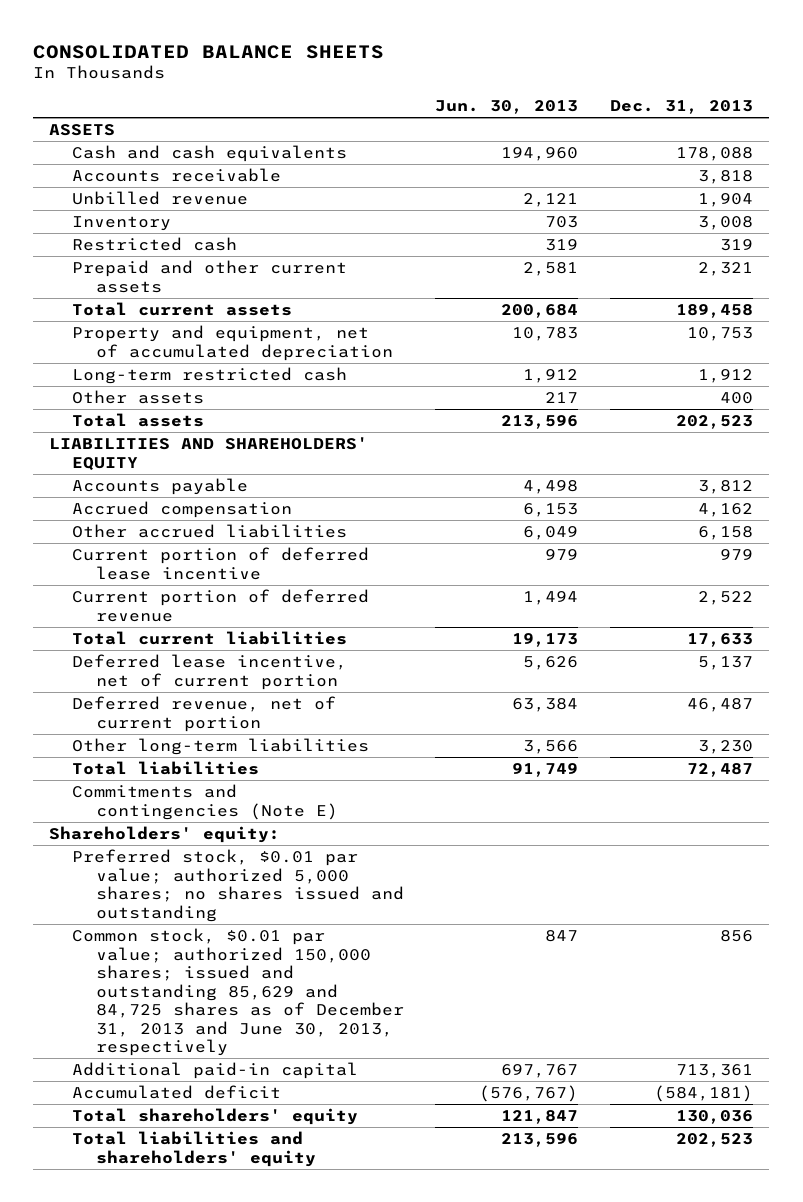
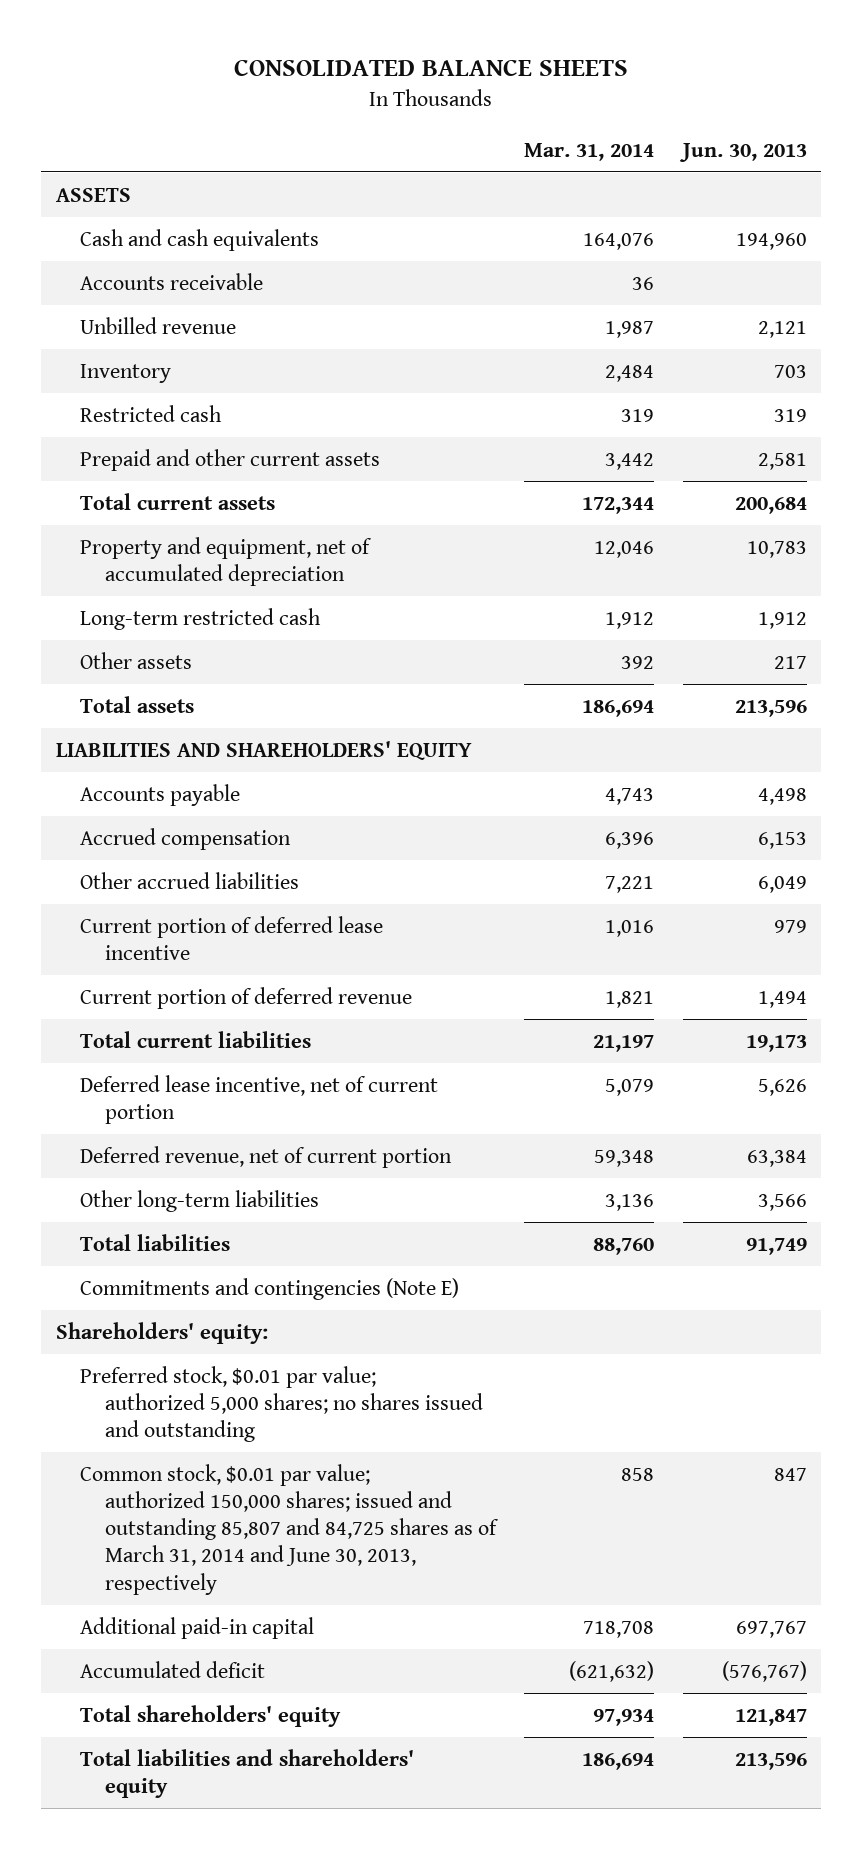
- | Jun. 30, 2013 | Dec. 31, 2013
+ | Mar. 31, 2014 | Jun. 30, 2013
- Common stock, $0.01 par value; authorized 150,000 shares; issued and outstanding 85,629 and 84,725 shares as of December 31, 2013 and June 30, 2013, respectively | 847 | 856
+ Common stock, $0.01 par value; authorized 150,000 shares; issued and outstanding 85,807 and 84,725 shares as of March 31, 2014 and June 30, 2013, respectively | 858 | 847

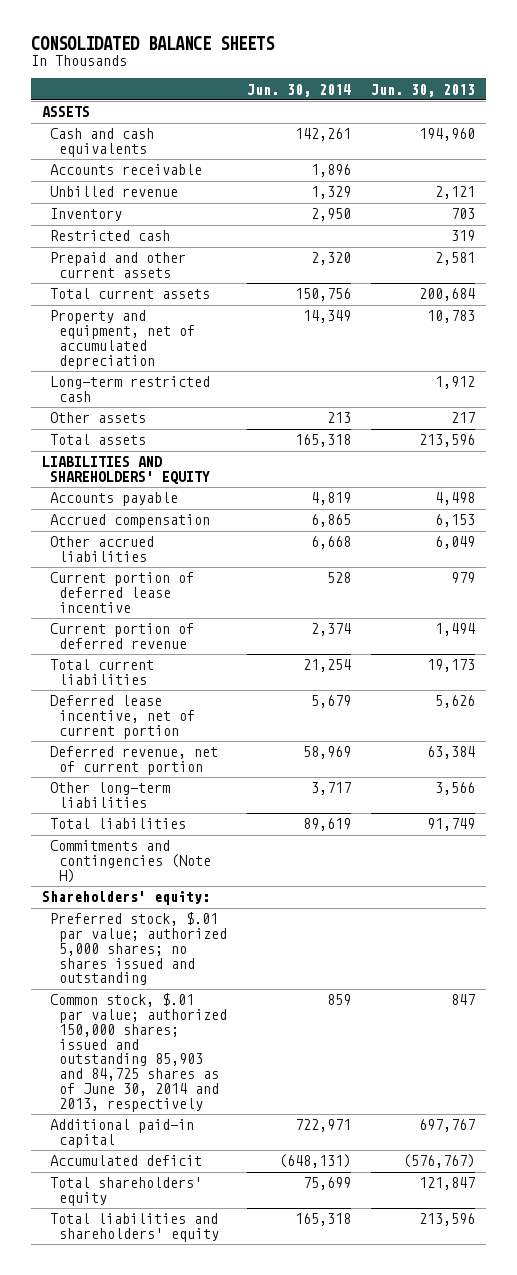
- | Mar. 31, 2014 | Jun. 30, 2013
+ | Jun. 30, 2014 | Jun. 30, 2013
- Commitments and contingencies (Note E)
+ Commitments and contingencies (Note H)
- Preferred stock, $0.01 par value; authorized 5,000 shares; no shares issued and outstanding
- Common stock, $0.01 par value; authorized 150,000 shares; issued and outstanding 85,807 and 84,725 shares as of March 31, 2014 and June 30, 2013, respectively | 858 | 847
+ Preferred stock, $.01 par value; authorized 5,000 shares; no shares issued and outstanding
+ Common stock, $.01 par value; authorized 150,000 shares; issued and outstanding 85,903 and 84,725 shares as of June 30, 2014 and 2013, respectively | 859 | 847

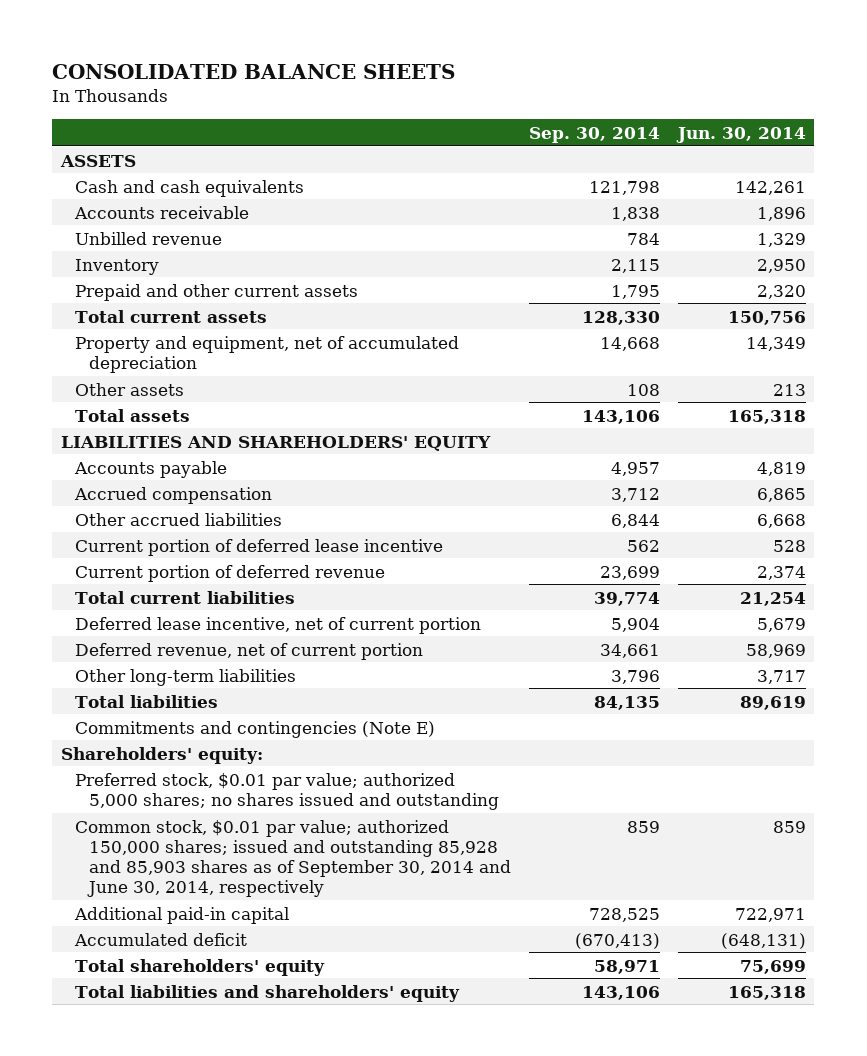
- | Jun. 30, 2014 | Jun. 30, 2013
+ | Sep. 30, 2014 | Jun. 30, 2014
- Restricted cash | | 319
- Long-term restricted cash | | 1,912
- Commitments and contingencies (Note H)
+ Commitments and contingencies (Note E)
- Preferred stock, $.01 par value; authorized 5,000 shares; no shares issued and outstanding
- Common stock, $.01 par value; authorized 150,000 shares; issued and outstanding 85,903 and 84,725 shares as of June 30, 2014 and 2013, respectively | 859 | 847
+ Preferred stock, $0.01 par value; authorized 5,000 shares; no shares issued and outstanding
+ Common stock, $0.01 par value; authorized 150,000 shares; issued and outstanding 85,928 and 85,903 shares as of September 30, 2014 and June 30, 2014, respectively | 859 | 859

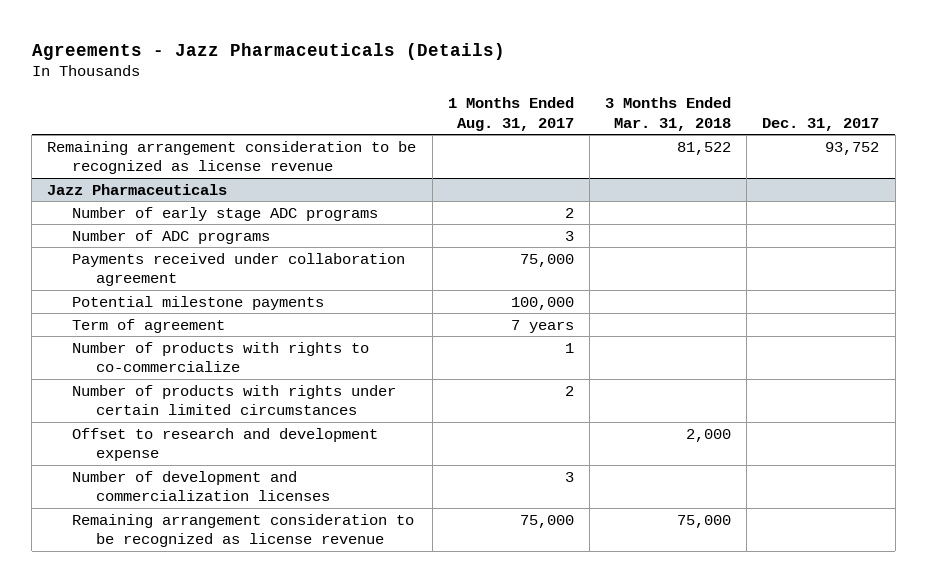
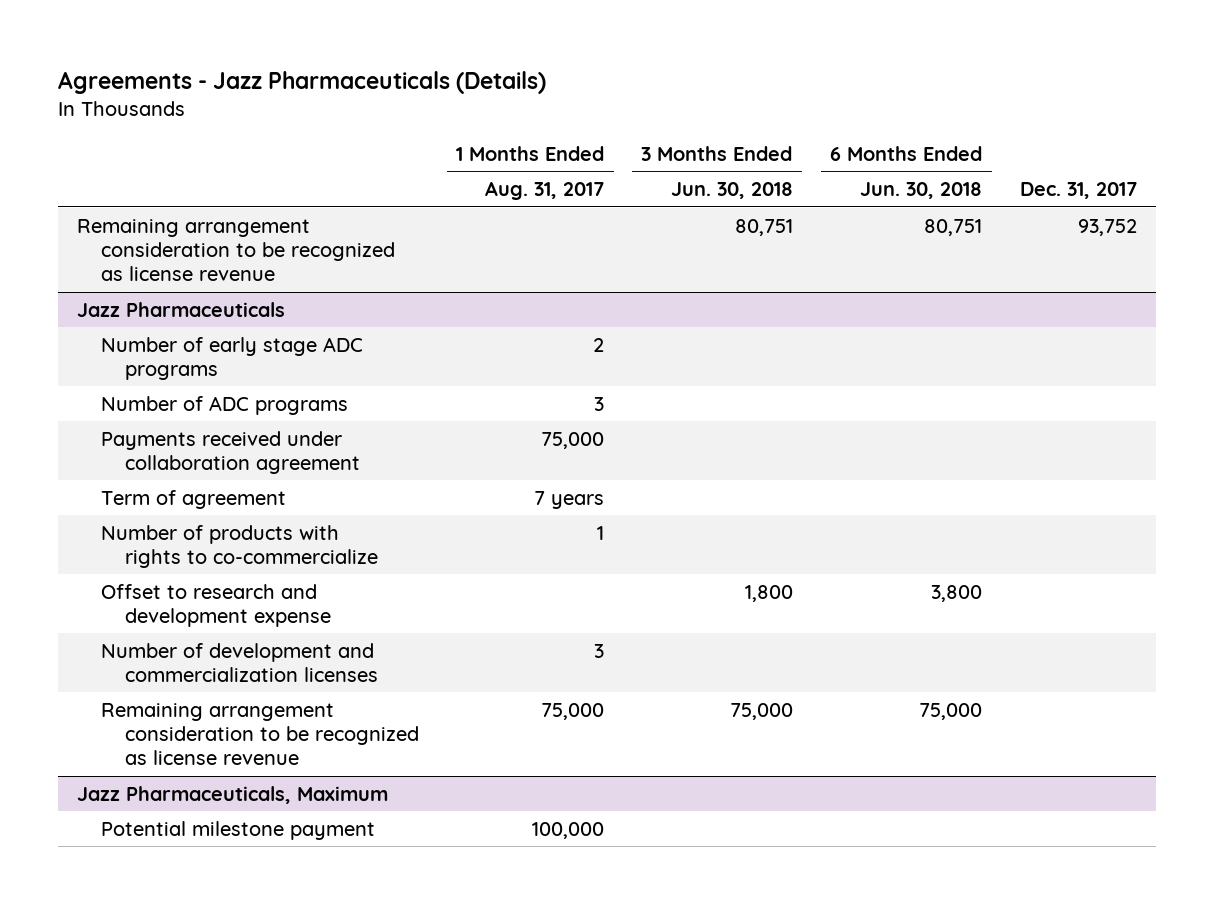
- | 1 Months Ended Aug. 31, 2017 | 3 Months Ended Mar. 31, 2018 | Dec. 31, 2017
+ | 1 Months Ended Aug. 31, 2017 | 3 Months Ended Jun. 30, 2018 | 6 Months Ended Jun. 30, 2018 | Dec. 31, 2017
@ Jazz Pharmaceuticals
- Potential milestone payments | 100,000 | |
- Number of products with rights under certain limited circumstances | 2 | |
+ Jazz Pharmaceuticals, Maximum
+ Potential milestone payment | 100,000 | | |

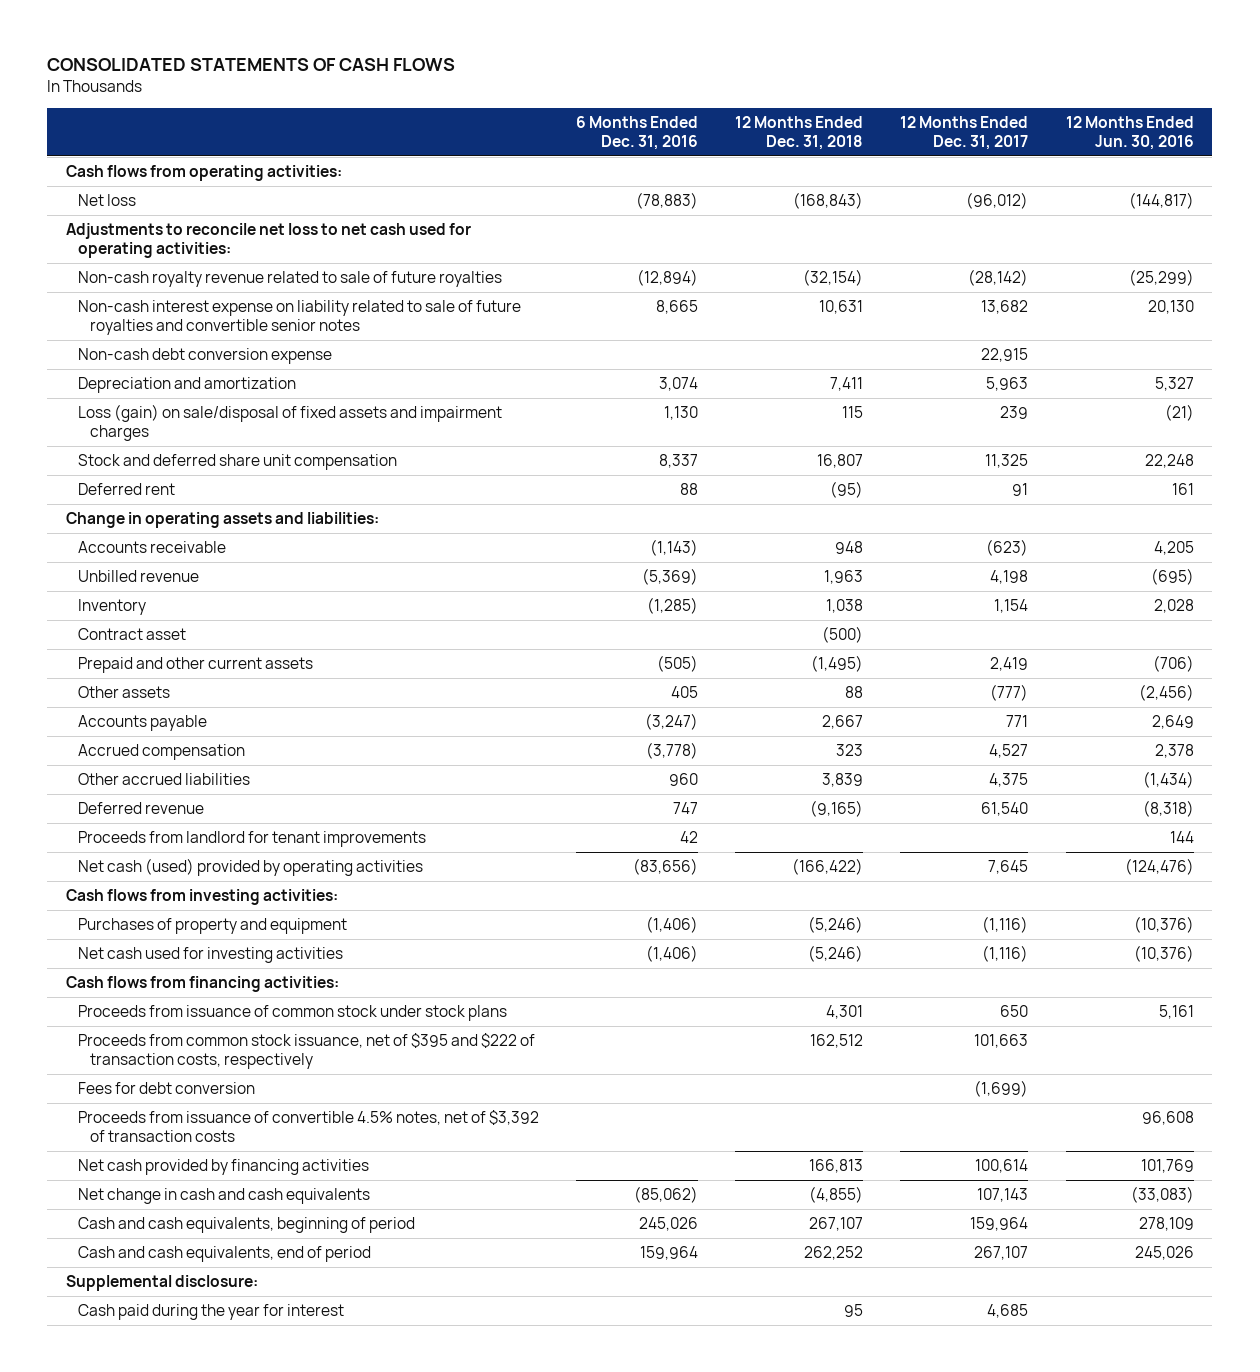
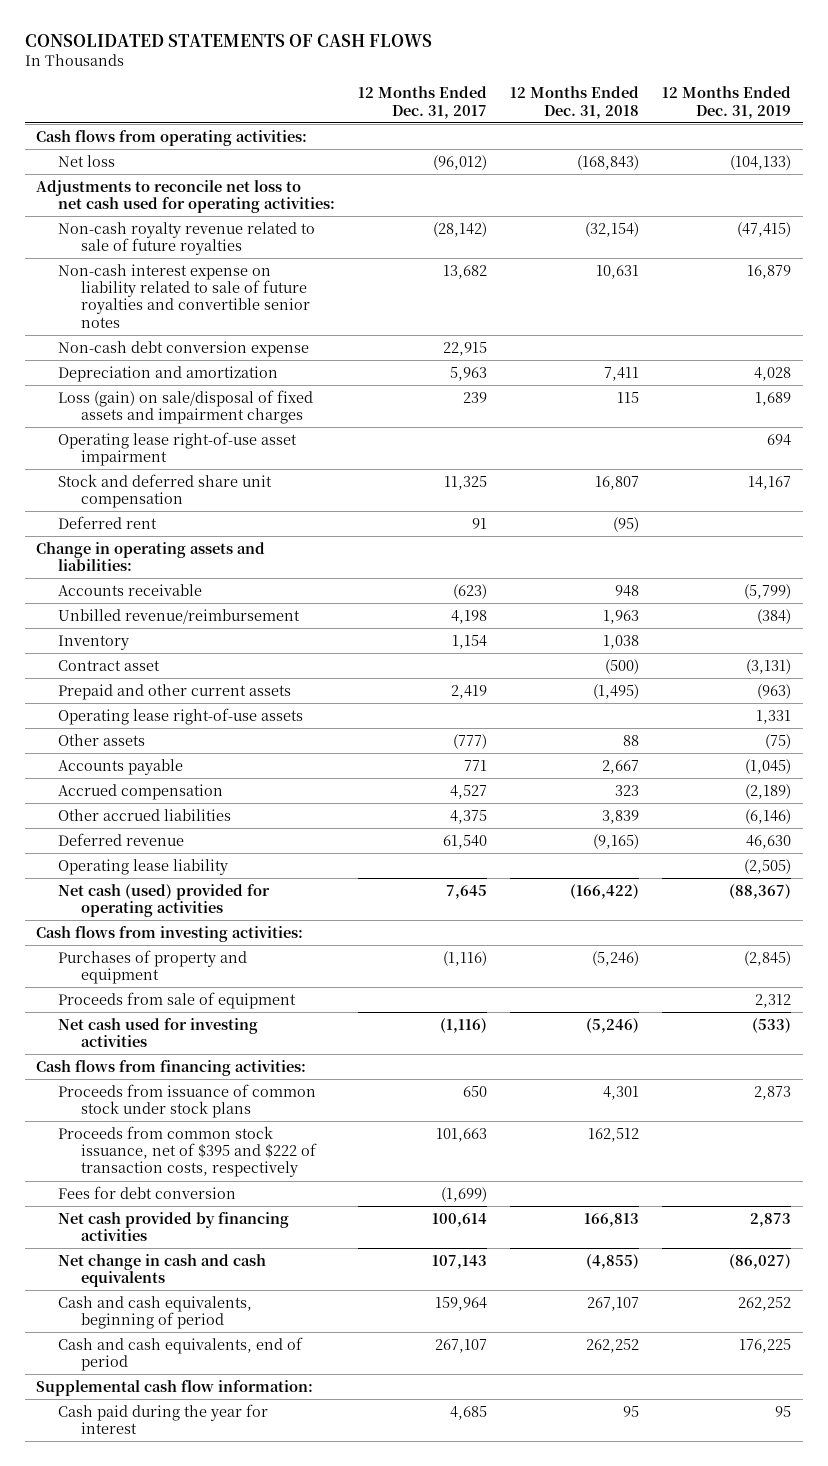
- | 6 Months Ended Dec. 31, 2016 | 12 Months Ended Dec. 31, 2018 | 12 Months Ended Dec. 31, 2017 | 12 Months Ended Jun. 30, 2016
+ | 12 Months Ended Dec. 31, 2017 | 12 Months Ended Dec. 31, 2018 | 12 Months Ended Dec. 31, 2019
+ Operating lease right-of-use asset impairment | | | 694
- Unbilled revenue | (5,369) | 1,963 | 4,198 | (695)
+ Unbilled revenue/reimbursement | 4,198 | 1,963 | (384)
+ Operating lease right-of-use assets | | | 1,331
- Proceeds from landlord for tenant improvements | 42 | | | 144
- Net cash (used) provided by operating activities | (83,656) | (166,422) | 7,645 | (124,476)
+ Operating lease liability | | | (2,505)
+ Net cash (used) provided for operating activities | 7,645 | (166,422) | (88,367)
+ Proceeds from sale of equipment | | | 2,312
- Proceeds from issuance of convertible 4.5% notes, net of $3,392 of transaction costs | | | | 96,608
- Supplemental disclosure:
+ Supplemental cash flow information:

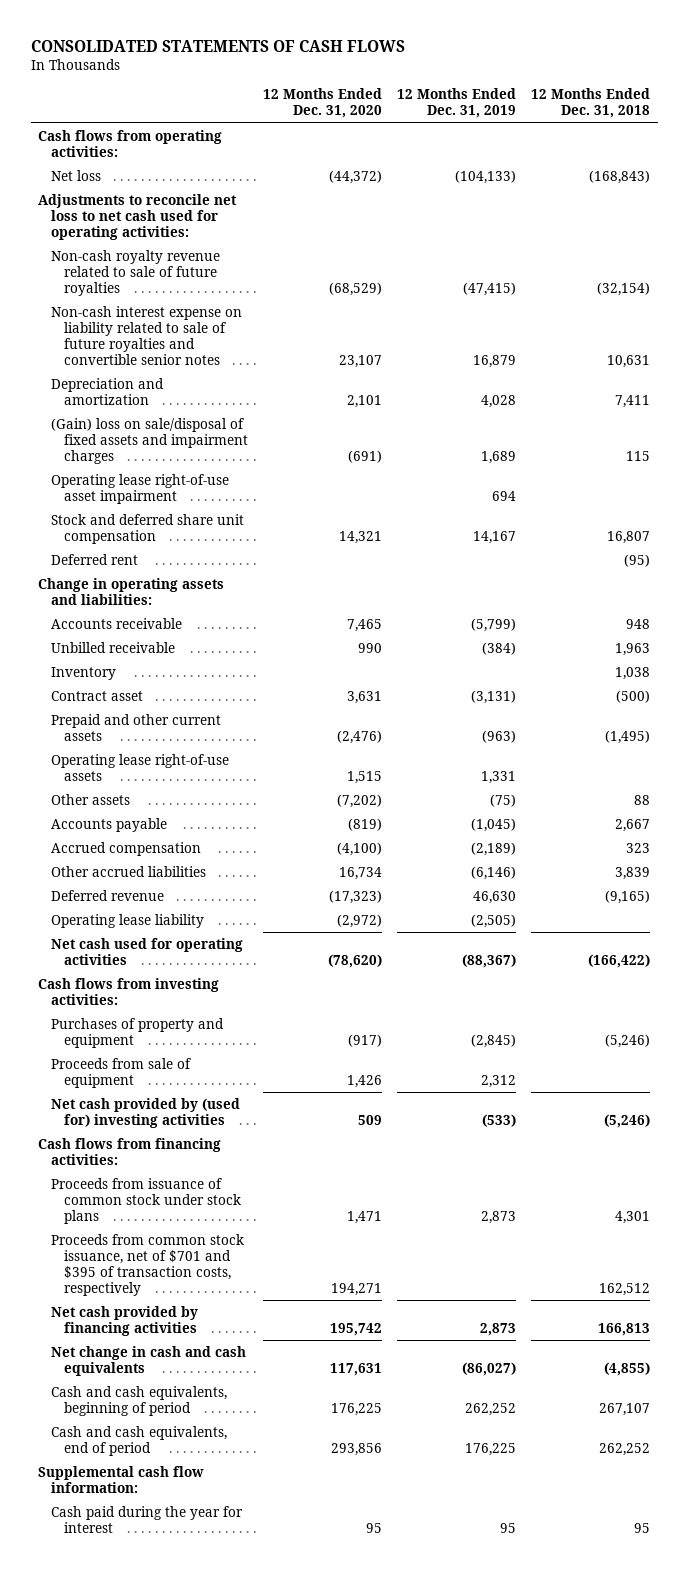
- | 12 Months Ended Dec. 31, 2017 | 12 Months Ended Dec. 31, 2018 | 12 Months Ended Dec. 31, 2019
+ | 12 Months Ended Dec. 31, 2020 | 12 Months Ended Dec. 31, 2019 | 12 Months Ended Dec. 31, 2018
- Non-cash debt conversion expense | 22,915 | |
- Loss (gain) on sale/disposal of fixed assets and impairment charges | 239 | 115 | 1,689
+ (Gain) loss on sale/disposal of fixed assets and impairment charges | (691) | 1,689 | 115
- Unbilled revenue/reimbursement | 4,198 | 1,963 | (384)
+ Unbilled receivable | 990 | (384) | 1,963
- Net cash (used) provided for operating activities | 7,645 | (166,422) | (88,367)
+ Net cash used for operating activities | (78,620) | (88,367) | (166,422)
- Net cash used for investing activities | (1,116) | (5,246) | (533)
+ Net cash provided by (used for) investing activities | 509 | (533) | (5,246)
- Proceeds from common stock issuance, net of $395 and $222 of transaction costs, respectively | 101,663 | 162,512 |
- Fees for debt conversion | (1,699) | |
+ Proceeds from common stock issuance, net of $701 and $395 of transaction costs, respectively | 194,271 | | 162,512

